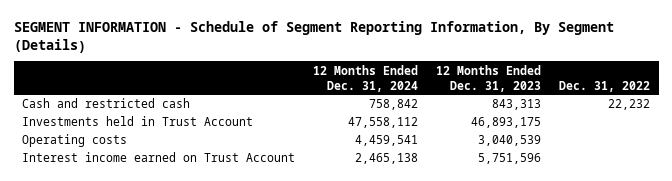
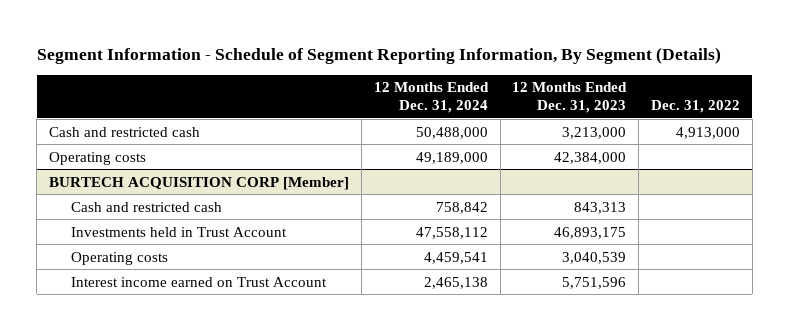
- SEGMENT INFORMATION - Schedule of Segment Reporting Information, By Segment (Details)
+ Segment Information - Schedule of Segment Reporting Information, By Segment (Details)
- Cash and restricted cash | 758,842 | 843,313 | 22,232
+ Cash and restricted cash | 50,488,000 | 3,213,000 | 4,913,000
+ Operating costs | 49,189,000 | 42,384,000 |
+ BURTECH ACQUISITION CORP [Member]
+ Cash and restricted cash | 758,842 | 843,313 |

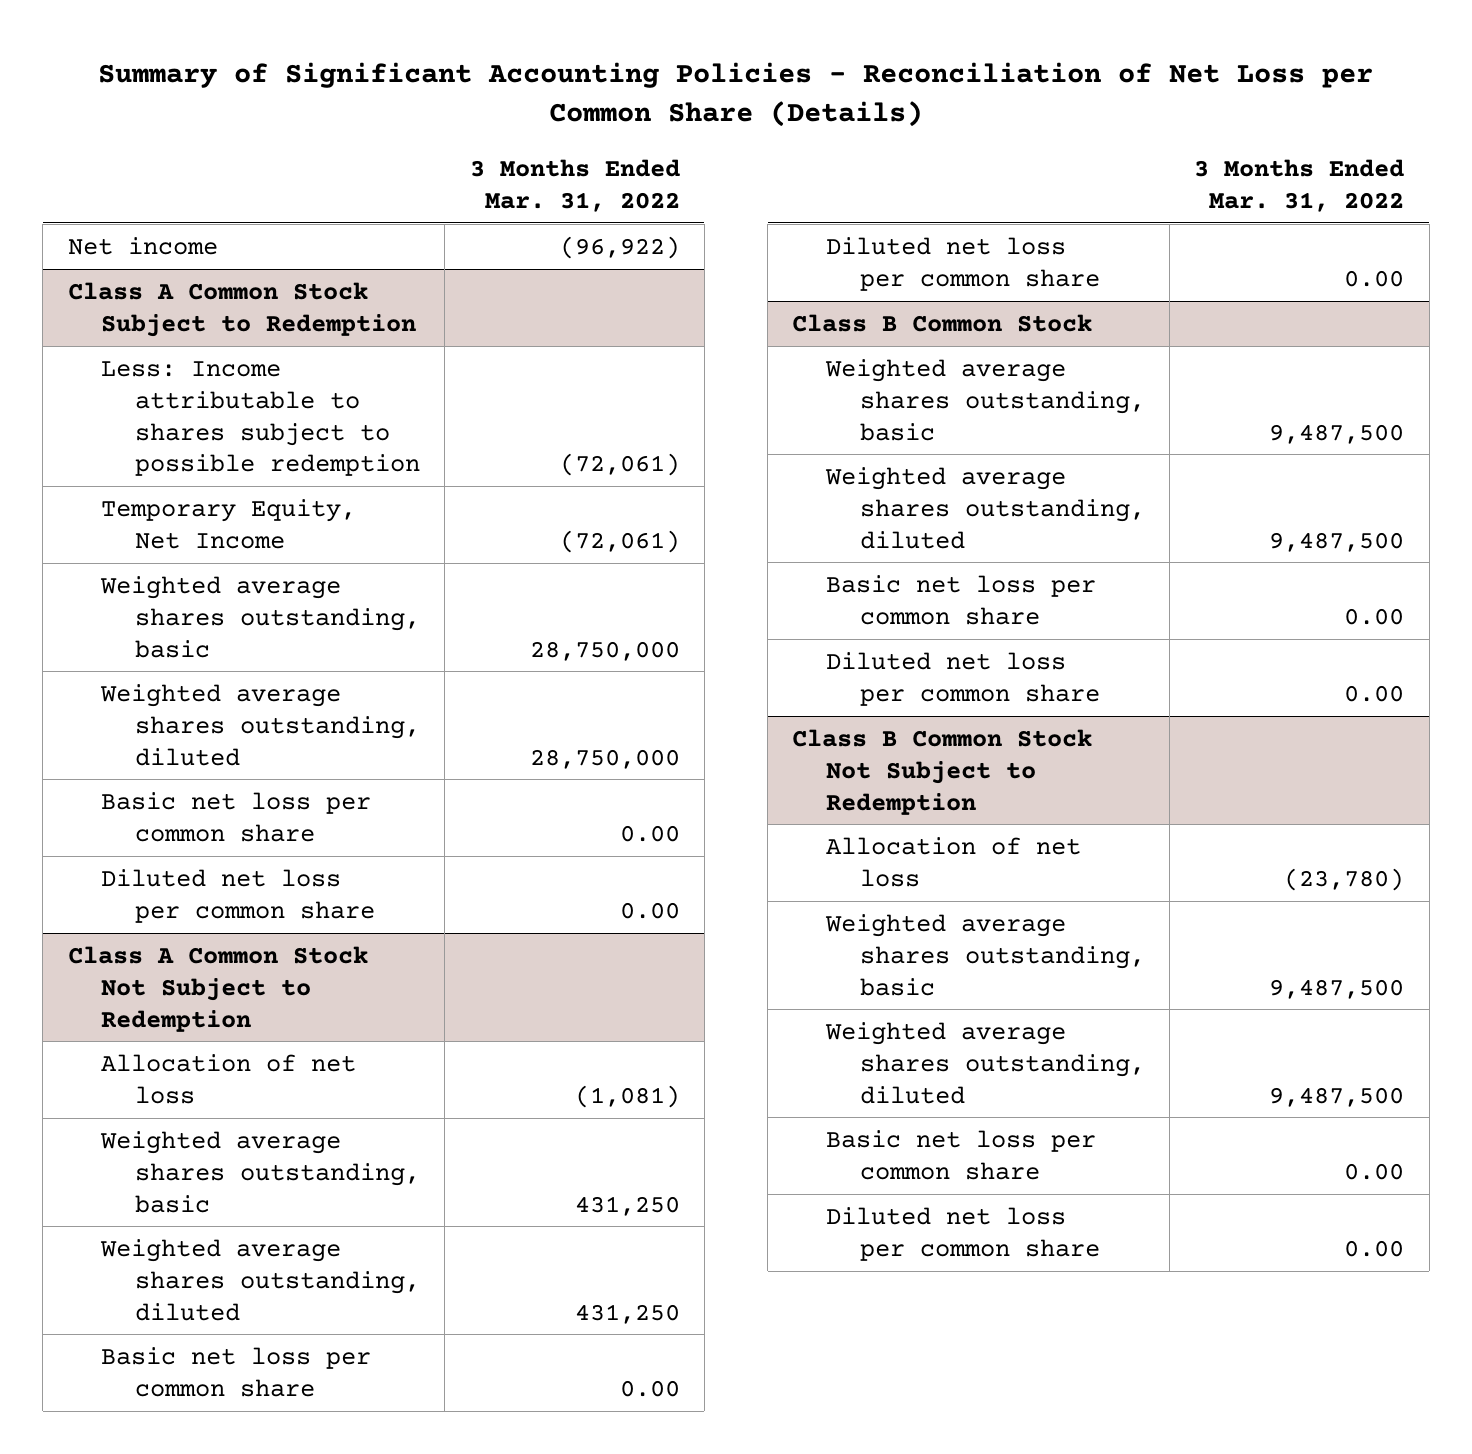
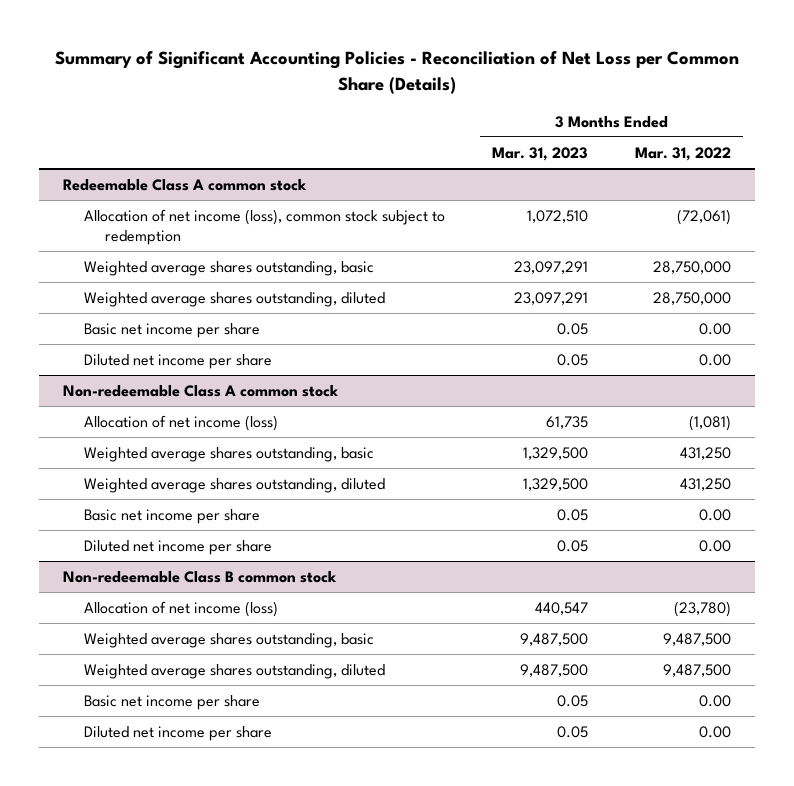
- | 3 Months Ended Mar. 31, 2022
+ | 3 Months Ended Mar. 31, 2023 | 3 Months Ended Mar. 31, 2022
- Net income | (96,922)
- Class A Common Stock Subject to Redemption
- Less: Income attributable to shares subject to possible redemption | (72,061)
- Temporary Equity, Net Income | (72,061)
+ Redeemable Class A common stock
+ Allocation of net income (loss), common stock subject to redemption | 1,072,510 | (72,061)
- Basic net loss per common share | 0.00
- Diluted net loss per common share | 0.00
- Class A Common Stock Not Subject to Redemption
- Allocation of net loss | (1,081)
+ Basic net income per share | 0.05 | 0.00
+ Diluted net income per share | 0.05 | 0.00
+ Non-redeemable Class A common stock
+ Allocation of net income (loss) | 61,735 | (1,081)
- Basic net loss per common share | 0.00
- Diluted net loss per common share | 0.00
- Class B Common Stock
- Weighted average shares outstanding, basic | 9,487,500
- Weighted average shares outstanding, diluted | 9,487,500
- Basic net loss per common share | 0.00
- Diluted net loss per common share | 0.00
- Class B Common Stock Not Subject to Redemption
- Allocation of net loss | (23,780)
+ Basic net income per share | 0.05 | 0.00
+ Diluted net income per share | 0.05 | 0.00
+ Non-redeemable Class B common stock
+ Allocation of net income (loss) | 440,547 | (23,780)
- Basic net loss per common share | 0.00
- Diluted net loss per common share | 0.00
+ Basic net income per share | 0.05 | 0.00
+ Diluted net income per share | 0.05 | 0.00

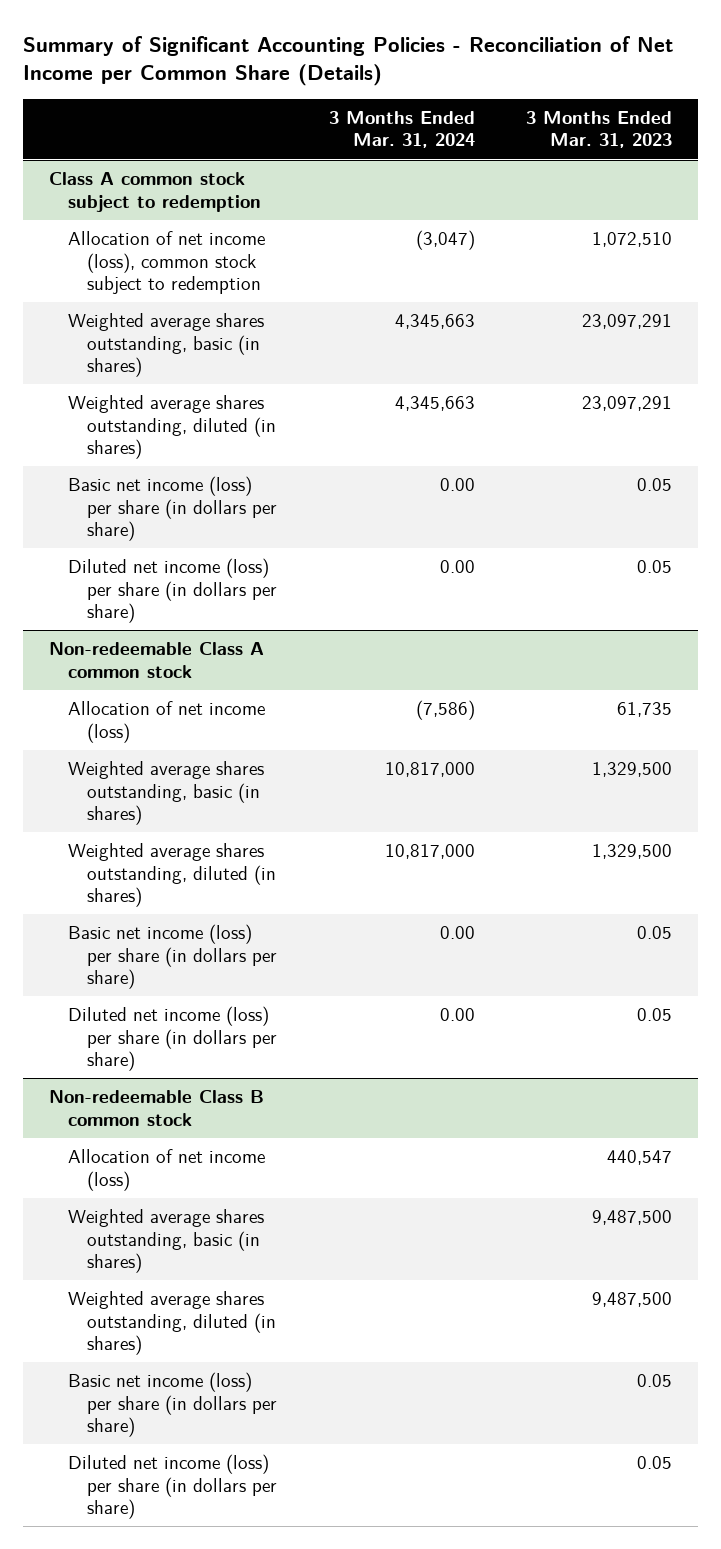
- Summary of Significant Accounting Policies - Reconciliation of Net Loss per Common Share (Details)
+ Summary of Significant Accounting Policies - Reconciliation of Net Income per Common Share (Details)
- | 3 Months Ended Mar. 31, 2023 | 3 Months Ended Mar. 31, 2022
+ | 3 Months Ended Mar. 31, 2024 | 3 Months Ended Mar. 31, 2023
- Redeemable Class A common stock
+ Class A common stock subject to redemption
- Weighted average shares outstanding, basic | 23,097,291 | 28,750,000
- Weighted average shares outstanding, diluted | 23,097,291 | 28,750,000
- Basic net income per share | 0.05 | 0.00
- Diluted net income per share | 0.05 | 0.00
+ Weighted average shares outstanding, basic (in shares) | 4,345,663 | 23,097,291
+ Weighted average shares outstanding, diluted (in shares) | 4,345,663 | 23,097,291
+ Basic net income (loss) per share (in dollars per share) | 0.00 | 0.05
+ Diluted net income (loss) per share (in dollars per share) | 0.00 | 0.05
@ Non-redeemable Class A common stock
- Weighted average shares outstanding, basic | 1,329,500 | 431,250
- Weighted average shares outstanding, diluted | 1,329,500 | 431,250
- Basic net income per share | 0.05 | 0.00
- Diluted net income per share | 0.05 | 0.00
+ Weighted average shares outstanding, basic (in shares) | 10,817,000 | 1,329,500
+ Weighted average shares outstanding, diluted (in shares) | 10,817,000 | 1,329,500
+ Basic net income (loss) per share (in dollars per share) | 0.00 | 0.05
+ Diluted net income (loss) per share (in dollars per share) | 0.00 | 0.05
@ Non-redeemable Class B common stock
- Weighted average shares outstanding, basic | 9,487,500 | 9,487,500
- Weighted average shares outstanding, diluted | 9,487,500 | 9,487,500
- Basic net income per share | 0.05 | 0.00
- Diluted net income per share | 0.05 | 0.00
+ Weighted average shares outstanding, basic (in shares) | | 9,487,500
+ Weighted average shares outstanding, diluted (in shares) | | 9,487,500
+ Basic net income (loss) per share (in dollars per share) | | 0.05
+ Diluted net income (loss) per share (in dollars per share) | | 0.05

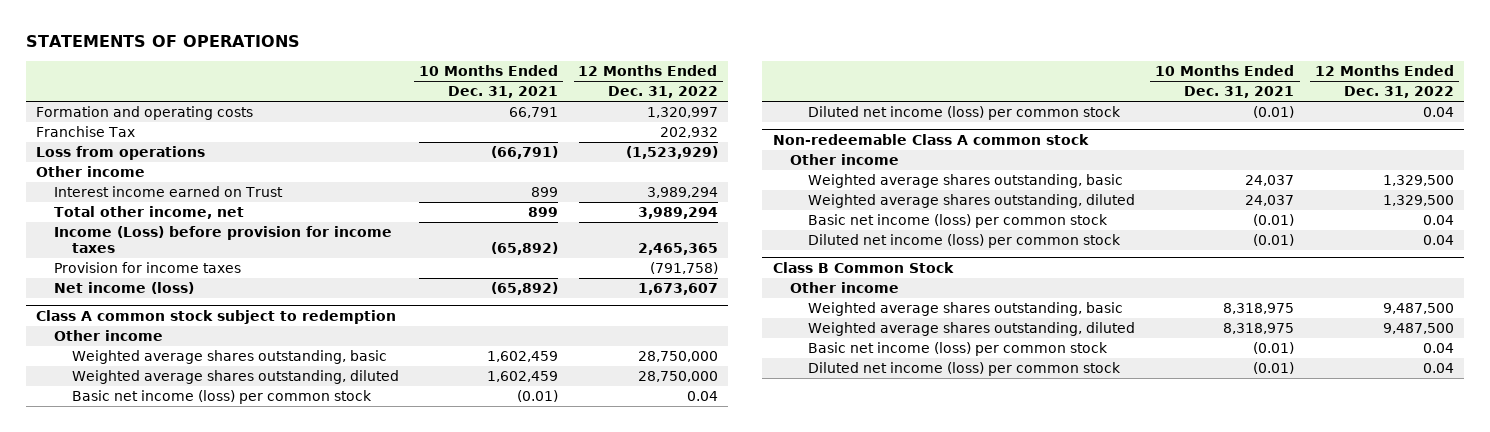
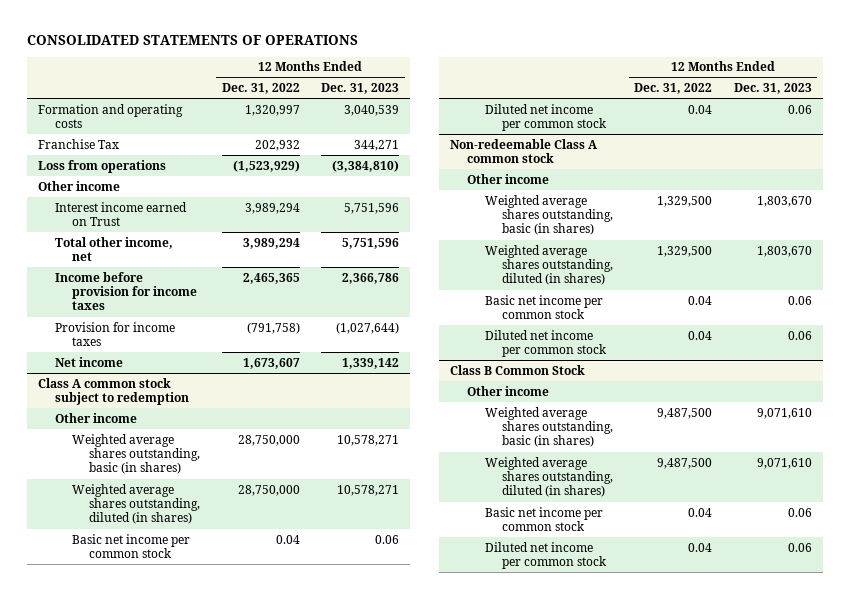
- STATEMENTS OF OPERATIONS
+ CONSOLIDATED STATEMENTS OF OPERATIONS
- | 10 Months Ended Dec. 31, 2021 | 12 Months Ended Dec. 31, 2022
+ | 12 Months Ended Dec. 31, 2022 | 12 Months Ended Dec. 31, 2023
- Income (Loss) before provision for income taxes | (65,892) | 2,465,365
+ Income before provision for income taxes | 2,465,365 | 2,366,786
- Net income (loss) | (65,892) | 1,673,607
+ Net income | 1,673,607 | 1,339,142
@ Class A common stock subject to redemption
- Weighted average shares outstanding, basic | 1,602,459 | 28,750,000
- Weighted average shares outstanding, diluted | 1,602,459 | 28,750,000
- Basic net income (loss) per common stock | (0.01) | 0.04
- Diluted net income (loss) per common stock | (0.01) | 0.04
+ Weighted average shares outstanding, basic (in shares) | 28,750,000 | 10,578,271
+ Weighted average shares outstanding, diluted (in shares) | 28,750,000 | 10,578,271
+ Basic net income per common stock | 0.04 | 0.06
+ Diluted net income per common stock | 0.04 | 0.06
@ Non-redeemable Class A common stock
- Weighted average shares outstanding, basic | 24,037 | 1,329,500
- Weighted average shares outstanding, diluted | 24,037 | 1,329,500
- Basic net income (loss) per common stock | (0.01) | 0.04
- Diluted net income (loss) per common stock | (0.01) | 0.04
+ Weighted average shares outstanding, basic (in shares) | 1,329,500 | 1,803,670
+ Weighted average shares outstanding, diluted (in shares) | 1,329,500 | 1,803,670
+ Basic net income per common stock | 0.04 | 0.06
+ Diluted net income per common stock | 0.04 | 0.06
@ Class B Common Stock
- Weighted average shares outstanding, basic | 8,318,975 | 9,487,500
- Weighted average shares outstanding, diluted | 8,318,975 | 9,487,500
- Basic net income (loss) per common stock | (0.01) | 0.04
- Diluted net income (loss) per common stock | (0.01) | 0.04
+ Weighted average shares outstanding, basic (in shares) | 9,487,500 | 9,071,610
+ Weighted average shares outstanding, diluted (in shares) | 9,487,500 | 9,071,610
+ Basic net income per common stock | 0.04 | 0.06
+ Diluted net income per common stock | 0.04 | 0.06

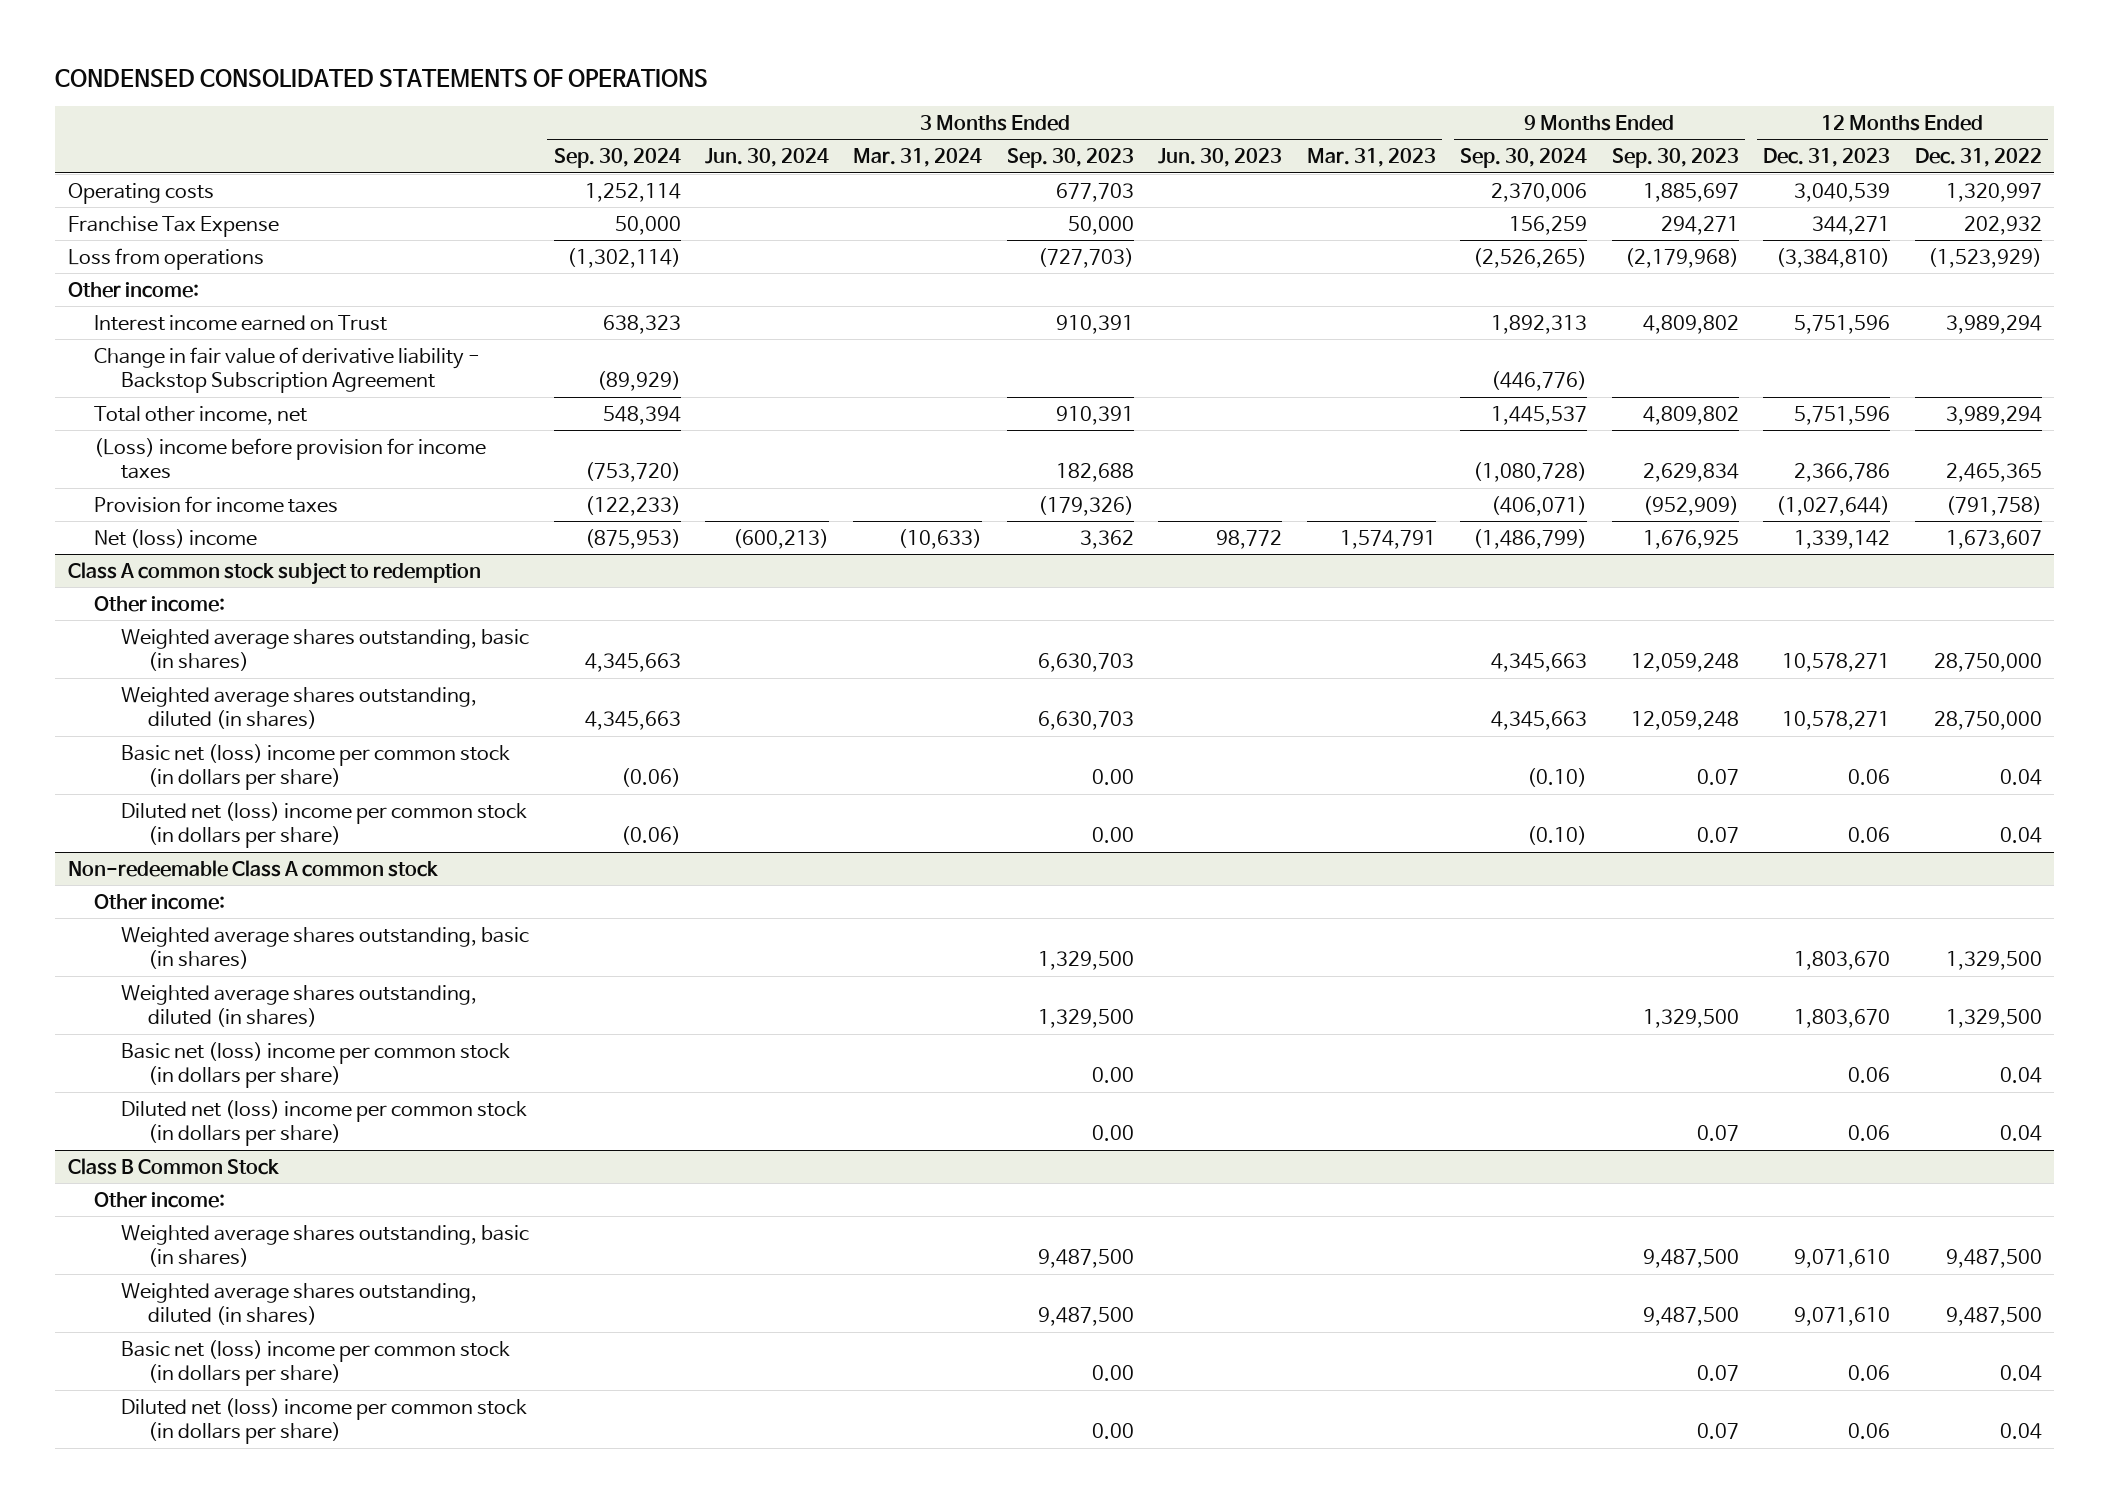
- CONSOLIDATED STATEMENTS OF OPERATIONS
+ CONDENSED CONSOLIDATED STATEMENTS OF OPERATIONS
- | 12 Months Ended Dec. 31, 2022 | 12 Months Ended Dec. 31, 2023
+ | 3 Months Ended Sep. 30, 2024 | 3 Months Ended Jun. 30, 2024 | 3 Months Ended Mar. 31, 2024 | 3 Months Ended Sep. 30, 2023 | 3 Months Ended Jun. 30, 2023 | 3 Months Ended Mar. 31, 2023 | 9 Months Ended Sep. 30, 2024 | 9 Months Ended Sep. 30, 2023 | 12 Months Ended Dec. 31, 2023 | 12 Months Ended Dec. 31, 2022
- Formation and operating costs | 1,320,997 | 3,040,539
- Franchise Tax | 202,932 | 344,271
+ Operating costs | 1,252,114 | | | 677,703 | | | 2,370,006 | 1,885,697 | 3,040,539 | 1,320,997
+ Franchise Tax Expense | 50,000 | | | 50,000 | | | 156,259 | 294,271 | 344,271 | 202,932
- Other income
+ Other income:
+ Change in fair value of derivative liability - Backstop Subscription Agreement | (89,929) | | | | | | (446,776) | | |
- Income before provision for income taxes | 2,465,365 | 2,366,786
+ (Loss) income before provision for income taxes | (753,720) | | | 182,688 | | | (1,080,728) | 2,629,834 | 2,366,786 | 2,465,365
- Net income | 1,673,607 | 1,339,142
+ Net (loss) income | (875,953) | (600,213) | (10,633) | 3,362 | 98,772 | 1,574,791 | (1,486,799) | 1,676,925 | 1,339,142 | 1,673,607
@ Class A common stock subject to redemption
- Other income
+ Other income:
- Basic net income per common stock | 0.04 | 0.06
- Diluted net income per common stock | 0.04 | 0.06
+ Basic net (loss) income per common stock (in dollars per share) | (0.06) | | | 0.00 | | | (0.10) | 0.07 | 0.06 | 0.04
+ Diluted net (loss) income per common stock (in dollars per share) | (0.06) | | | 0.00 | | | (0.10) | 0.07 | 0.06 | 0.04
@ Non-redeemable Class A common stock
- Other income
+ Other income:
- Basic net income per common stock | 0.04 | 0.06
- Diluted net income per common stock | 0.04 | 0.06
+ Basic net (loss) income per common stock (in dollars per share) | | | | 0.00 | | | | | 0.06 | 0.04
+ Diluted net (loss) income per common stock (in dollars per share) | | | | 0.00 | | | | 0.07 | 0.06 | 0.04
@ Class B Common Stock
- Other income
+ Other income:
- Basic net income per common stock | 0.04 | 0.06
- Diluted net income per common stock | 0.04 | 0.06
+ Basic net (loss) income per common stock (in dollars per share) | | | | 0.00 | | | | 0.07 | 0.06 | 0.04
+ Diluted net (loss) income per common stock (in dollars per share) | | | | 0.00 | | | | 0.07 | 0.06 | 0.04

